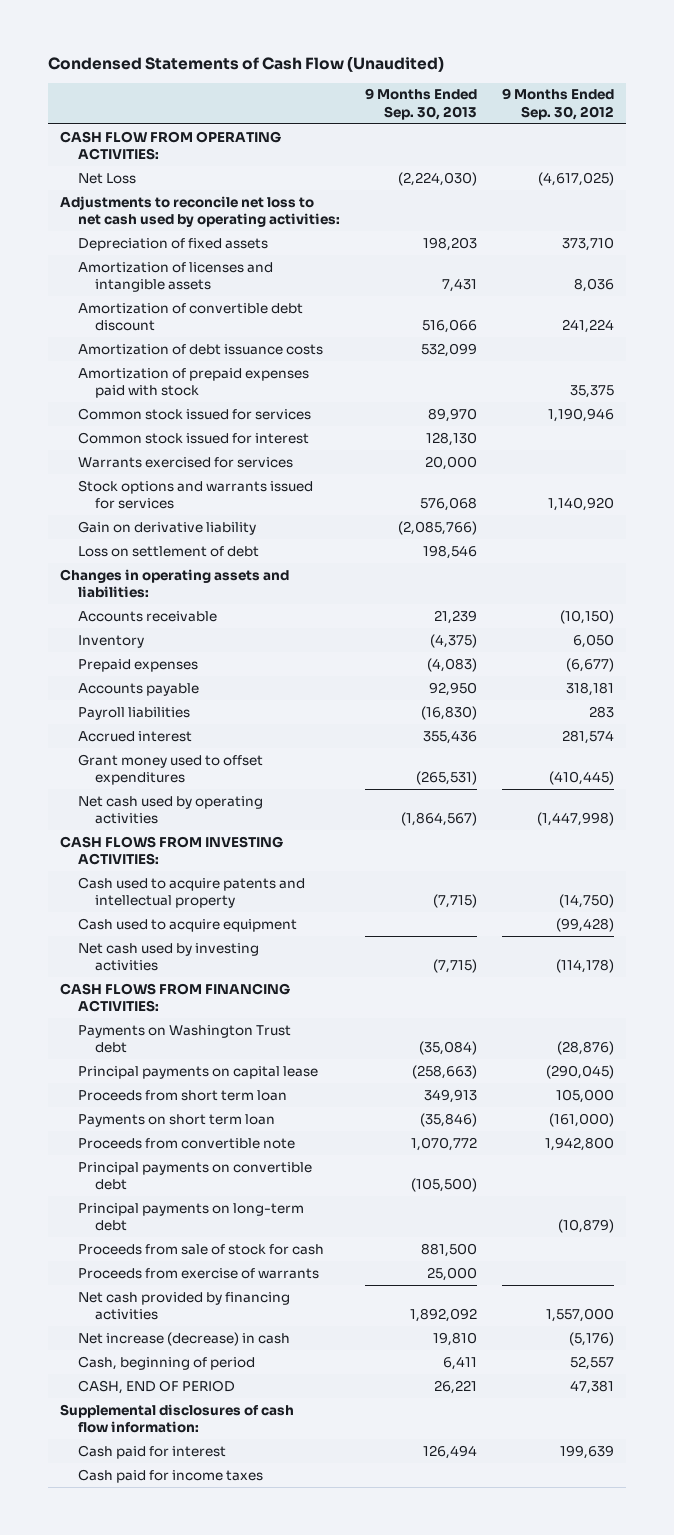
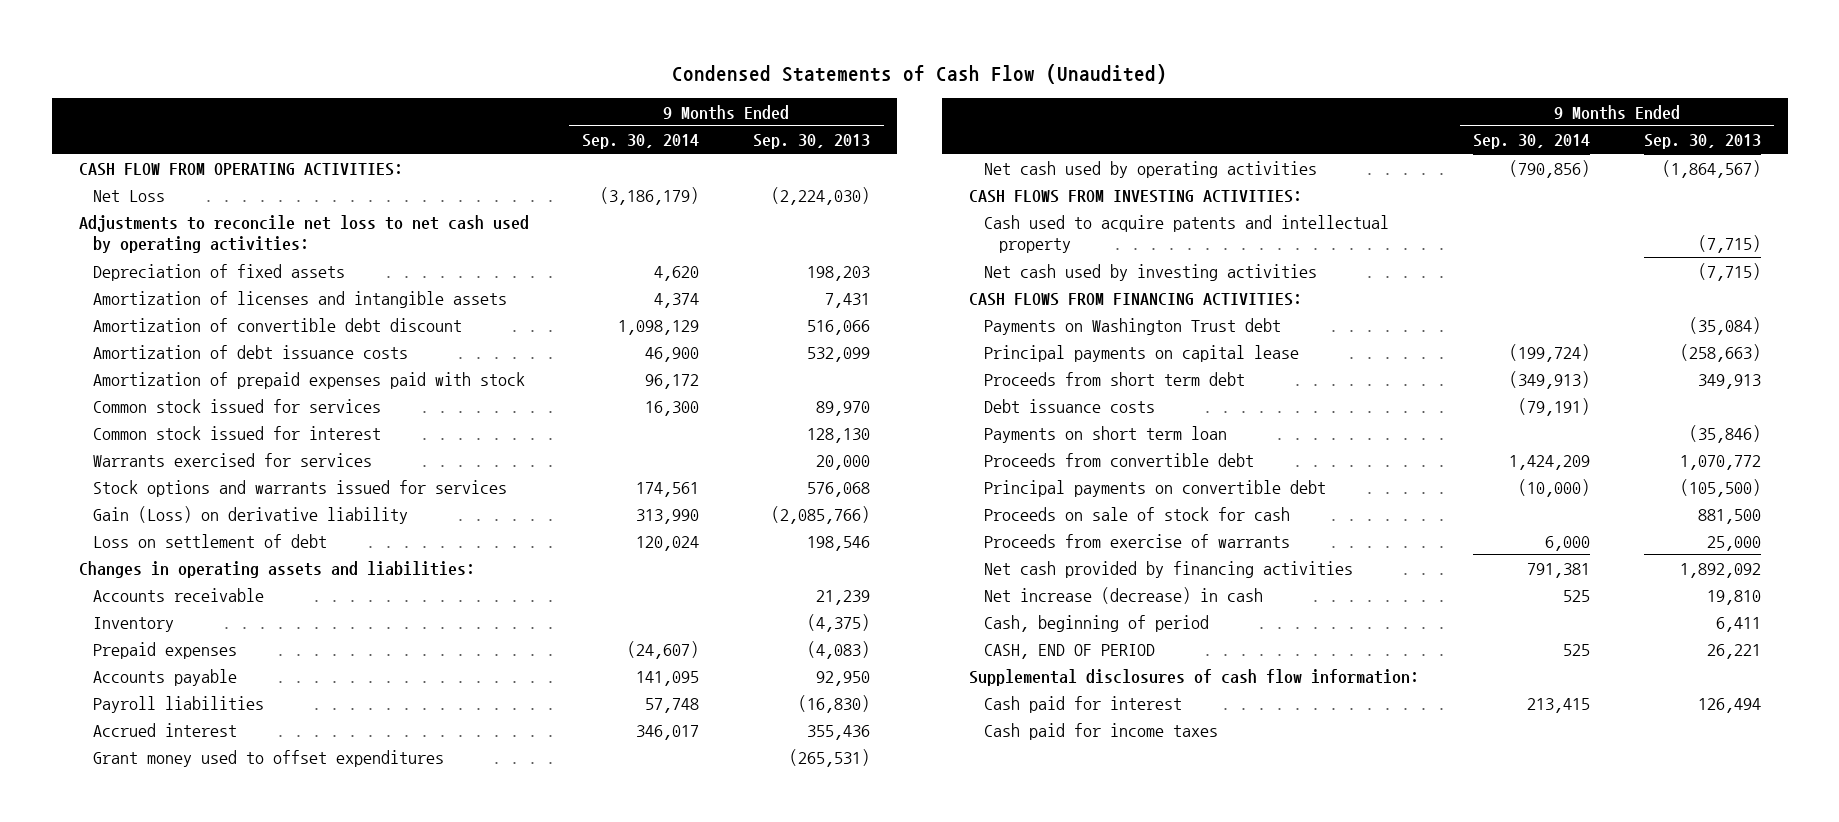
- | 9 Months Ended Sep. 30, 2013 | 9 Months Ended Sep. 30, 2012
+ | 9 Months Ended Sep. 30, 2014 | 9 Months Ended Sep. 30, 2013
- Gain on derivative liability | (2,085,766) |
+ Gain (Loss) on derivative liability | 313,990 | (2,085,766)
- Cash used to acquire equipment | | (99,428)
- Proceeds from short term loan | 349,913 | 105,000
+ Proceeds from short term debt | (349,913) | 349,913
+ Debt issuance costs | (79,191) |
- Proceeds from convertible note | 1,070,772 | 1,942,800
+ Proceeds from convertible debt | 1,424,209 | 1,070,772
- Principal payments on long-term debt | | (10,879)
- Proceeds from sale of stock for cash | 881,500 |
+ Proceeds on sale of stock for cash | | 881,500

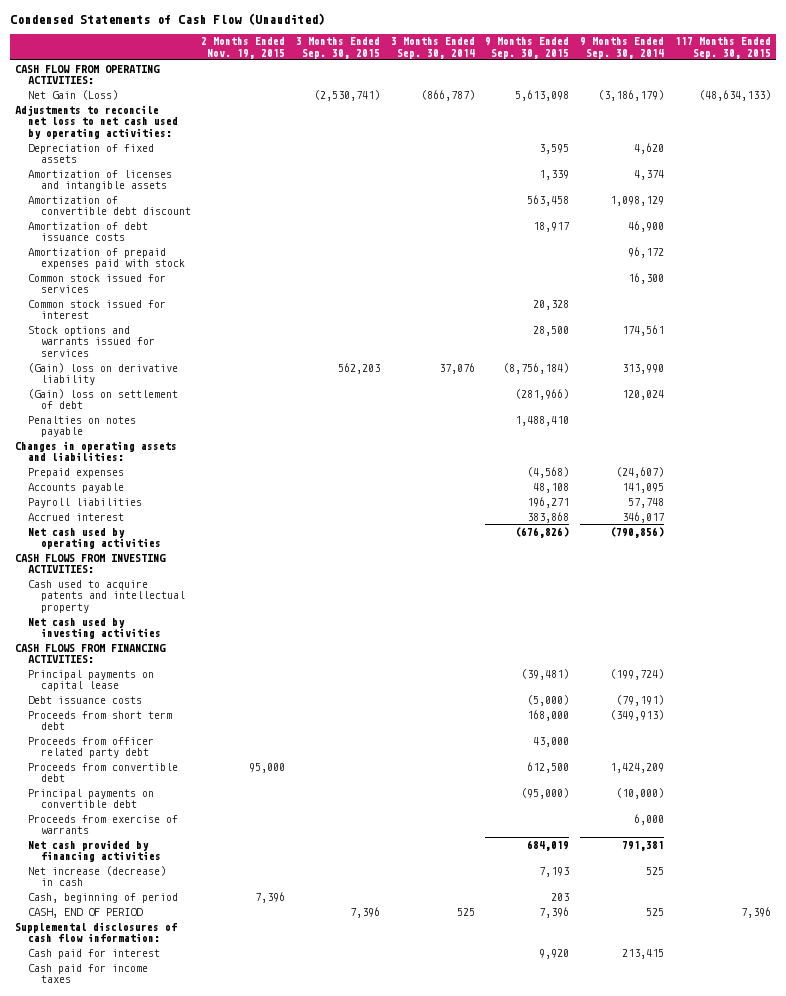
- | 9 Months Ended Sep. 30, 2014 | 9 Months Ended Sep. 30, 2013
+ | 2 Months Ended Nov. 19, 2015 | 3 Months Ended Sep. 30, 2015 | 3 Months Ended Sep. 30, 2014 | 9 Months Ended Sep. 30, 2015 | 9 Months Ended Sep. 30, 2014 | 117 Months Ended Sep. 30, 2015
- Net Loss | (3,186,179) | (2,224,030)
+ Net Gain (Loss) | | (2,530,741) | (866,787) | 5,613,098 | (3,186,179) | (48,634,133)
- Warrants exercised for services | | 20,000
- Gain (Loss) on derivative liability | 313,990 | (2,085,766)
- Loss on settlement of debt | 120,024 | 198,546
+ (Gain) loss on derivative liability | | 562,203 | 37,076 | (8,756,184) | 313,990 |
+ (Gain) loss on settlement of debt | | | | (281,966) | 120,024 |
+ Penalties on notes payable | | | | 1,488,410 | |
- Accounts receivable | | 21,239
- Inventory | | (4,375)
- Grant money used to offset expenditures | | (265,531)
- Payments on Washington Trust debt | | (35,084)
- Payments on short term loan | | (35,846)
moved down: Proceeds from short term debt | | | | 168,000 | (349,913) |
+ Proceeds from officer related party debt | | | | 43,000 | |
- Proceeds on sale of stock for cash | | 881,500

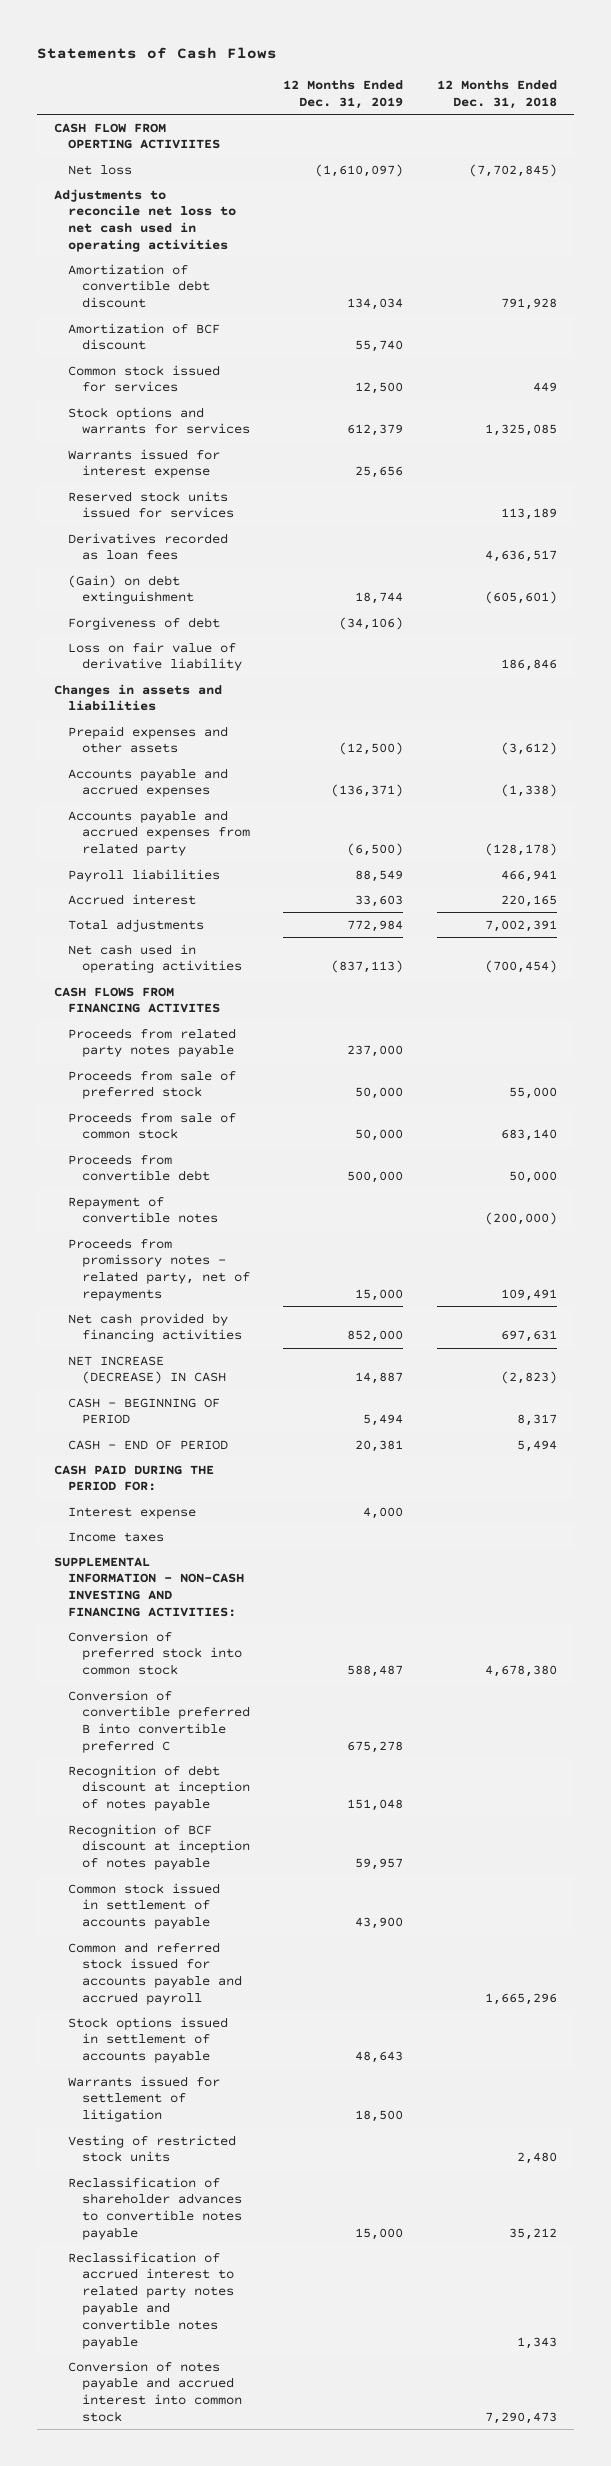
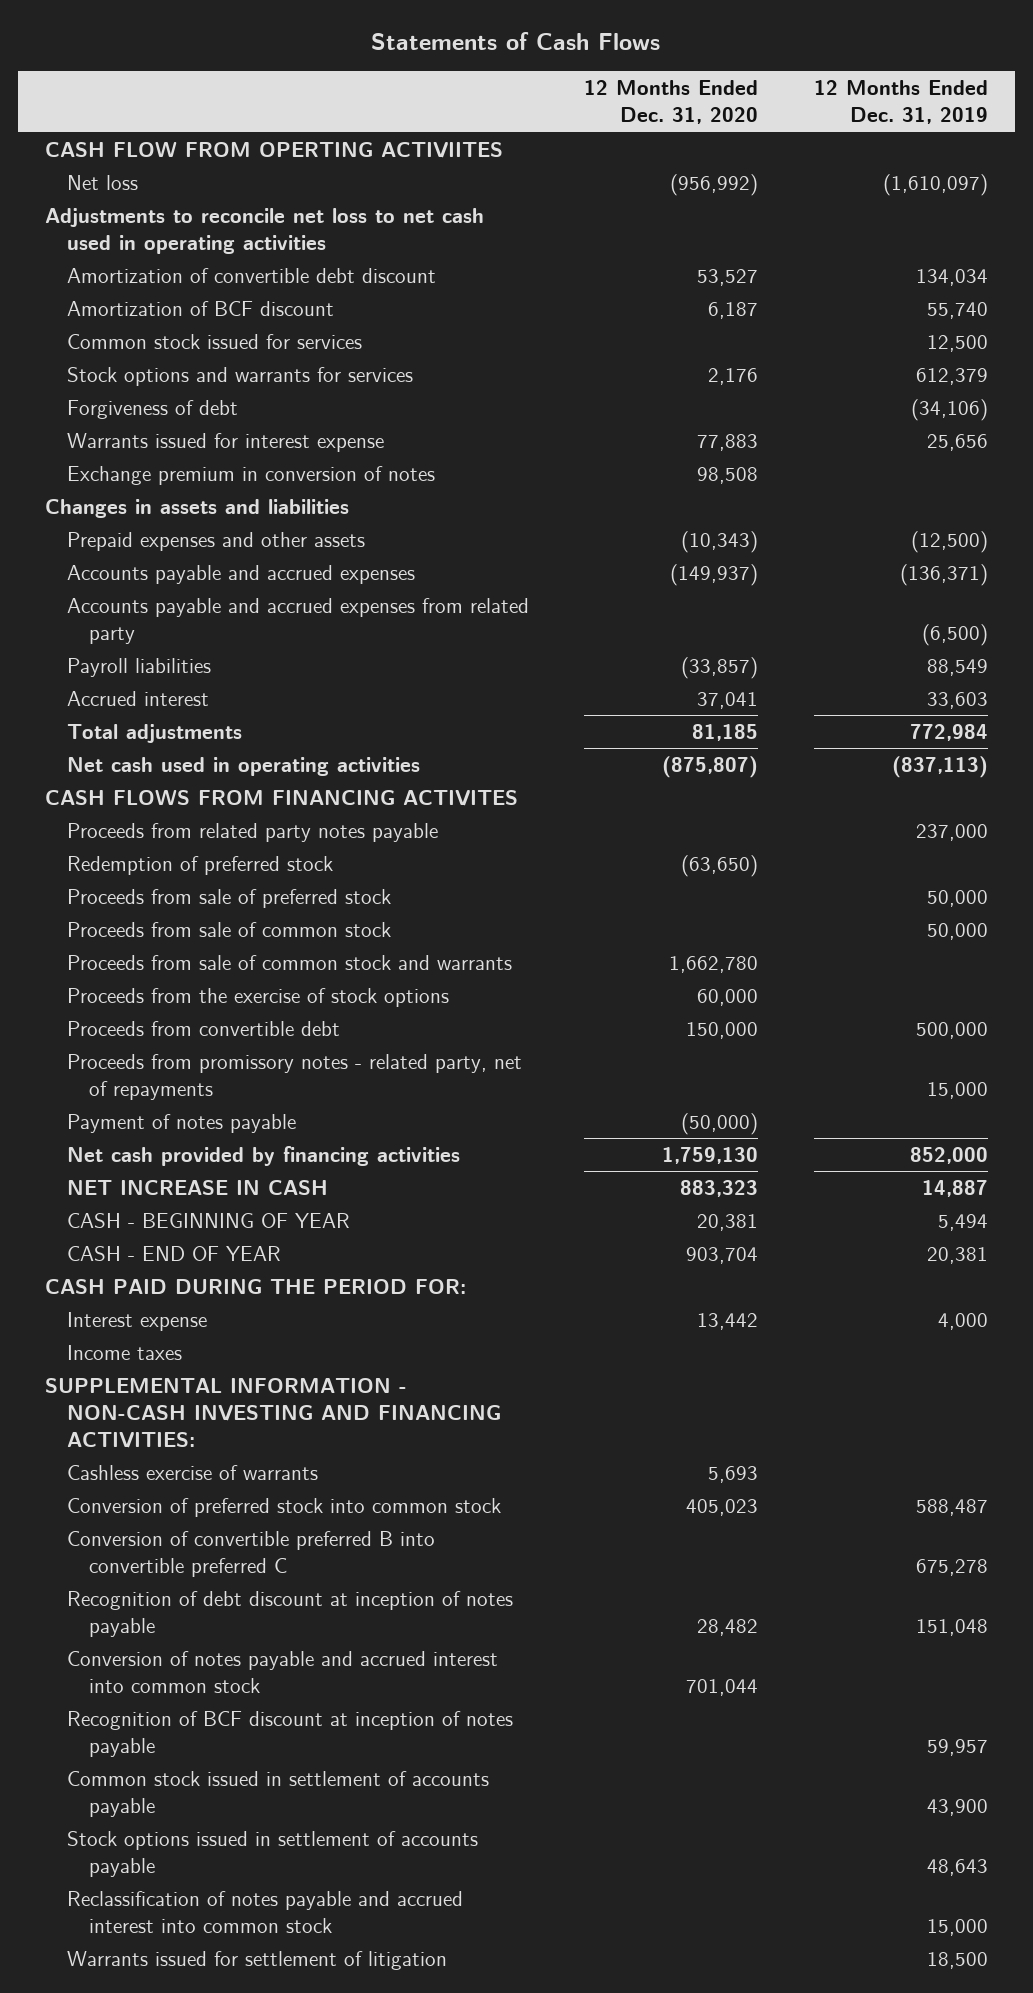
- | 12 Months Ended Dec. 31, 2019 | 12 Months Ended Dec. 31, 2018
+ | 12 Months Ended Dec. 31, 2020 | 12 Months Ended Dec. 31, 2019
- Reserved stock units issued for services | | 113,189
- Derivatives recorded as loan fees | | 4,636,517
- (Gain) on debt extinguishment | 18,744 | (605,601)
- Loss on fair value of derivative liability | | 186,846
moved down: Warrants issued for interest expense | 77,883 | 25,656
+ Exchange premium in conversion of notes | 98,508 |
+ Redemption of preferred stock | (63,650) |
+ Proceeds from sale of common stock and warrants | 1,662,780 |
+ Proceeds from the exercise of stock options | 60,000 |
- Repayment of convertible notes | | (200,000)
+ Payment of notes payable | (50,000) |
- NET INCREASE (DECREASE) IN CASH | 14,887 | (2,823)
- CASH - BEGINNING OF PERIOD | 5,494 | 8,317
- CASH - END OF PERIOD | 20,381 | 5,494
+ NET INCREASE IN CASH | 883,323 | 14,887
+ CASH - BEGINNING OF YEAR | 20,381 | 5,494
+ CASH - END OF YEAR | 903,704 | 20,381
+ Cashless exercise of warrants | 5,693 |
moved up: Conversion of notes payable and accrued interest into common stock | 701,044 |
- Common and referred stock issued for accounts payable and accrued payroll | | 1,665,296
+ Reclassification of notes payable and accrued interest into common stock | | 15,000
- Vesting of restricted stock units | | 2,480
- Reclassification of shareholder advances to convertible notes payable | 15,000 | 35,212
- Reclassification of accrued interest to related party notes payable and convertible notes payable | | 1,343

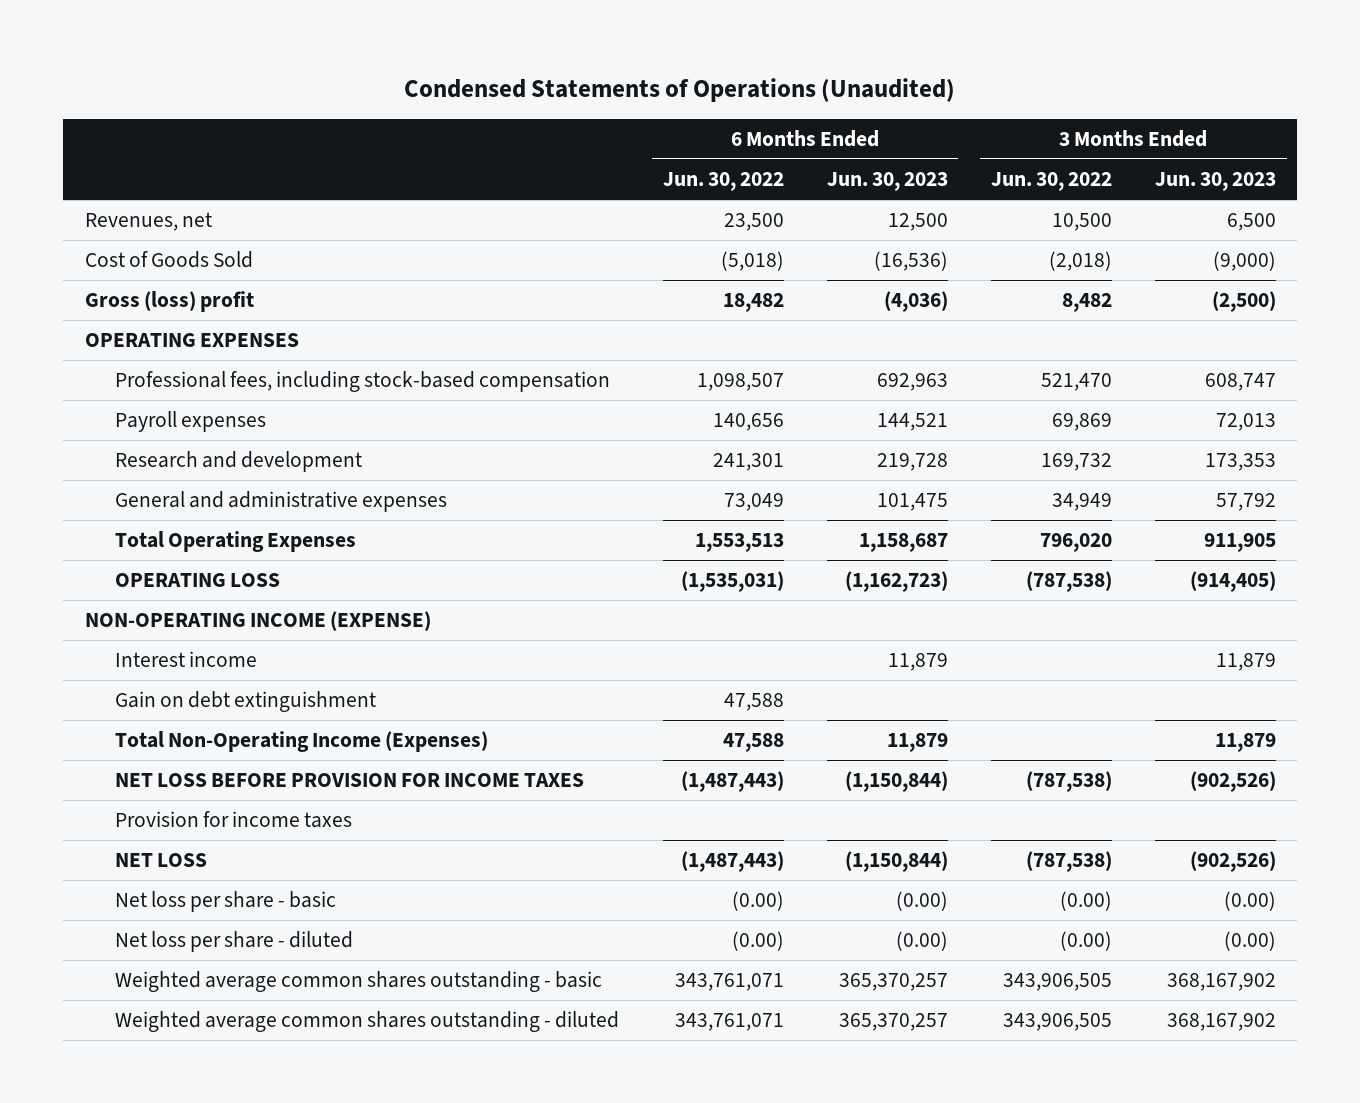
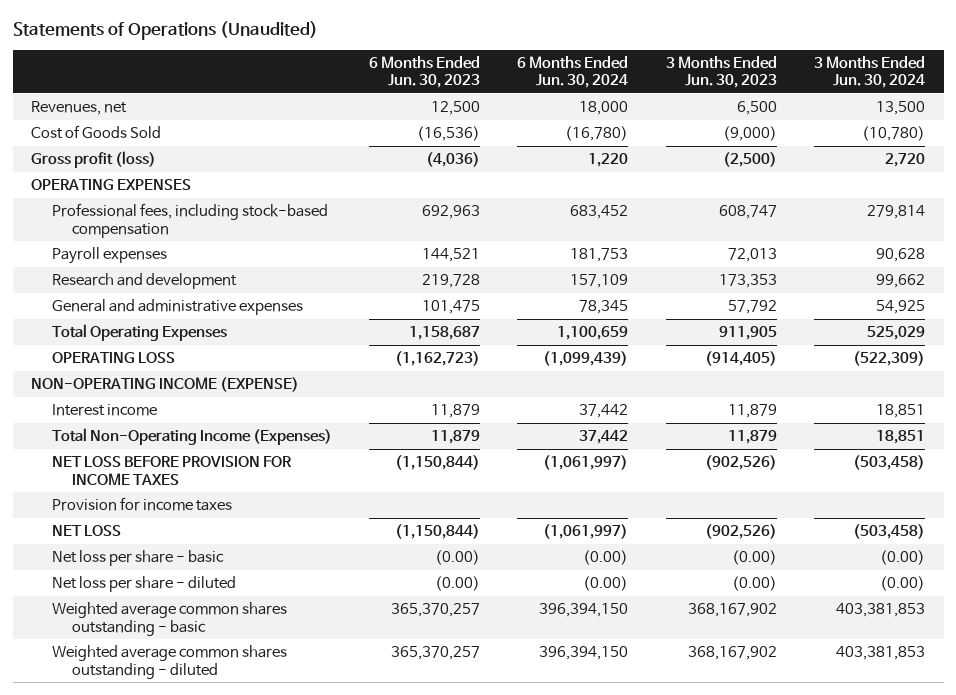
- Condensed Statements of Operations (Unaudited)
+ Statements of Operations (Unaudited)
- | 6 Months Ended Jun. 30, 2022 | 6 Months Ended Jun. 30, 2023 | 3 Months Ended Jun. 30, 2022 | 3 Months Ended Jun. 30, 2023
+ | 6 Months Ended Jun. 30, 2023 | 6 Months Ended Jun. 30, 2024 | 3 Months Ended Jun. 30, 2023 | 3 Months Ended Jun. 30, 2024
- Gross (loss) profit | 18,482 | (4,036) | 8,482 | (2,500)
+ Gross profit (loss) | (4,036) | 1,220 | (2,500) | 2,720
- Gain on debt extinguishment | 47,588 | | |

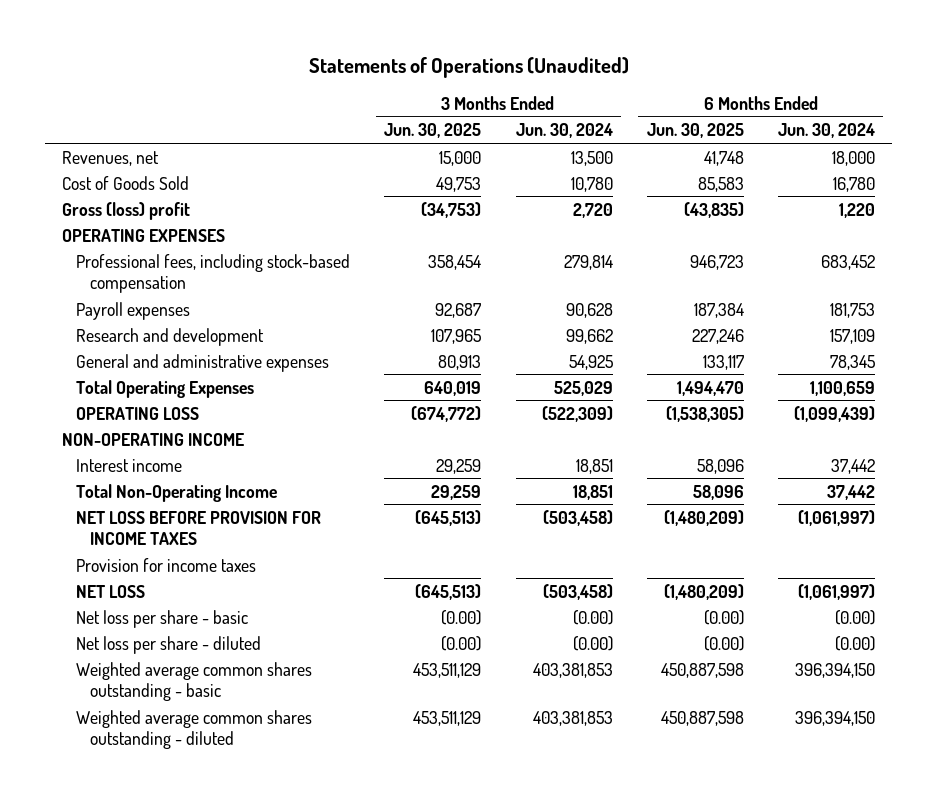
- | 6 Months Ended Jun. 30, 2023 | 6 Months Ended Jun. 30, 2024 | 3 Months Ended Jun. 30, 2023 | 3 Months Ended Jun. 30, 2024
+ | 3 Months Ended Jun. 30, 2025 | 3 Months Ended Jun. 30, 2024 | 6 Months Ended Jun. 30, 2025 | 6 Months Ended Jun. 30, 2024
- Cost of Goods Sold | (16,536) | (16,780) | (9,000) | (10,780)
- Gross profit (loss) | (4,036) | 1,220 | (2,500) | 2,720
+ Cost of Goods Sold | 49,753 | 10,780 | 85,583 | 16,780
+ Gross (loss) profit | (34,753) | 2,720 | (43,835) | 1,220
- NON-OPERATING INCOME (EXPENSE)
+ NON-OPERATING INCOME
- Total Non-Operating Income (Expenses) | 11,879 | 37,442 | 11,879 | 18,851
+ Total Non-Operating Income | 29,259 | 18,851 | 58,096 | 37,442

